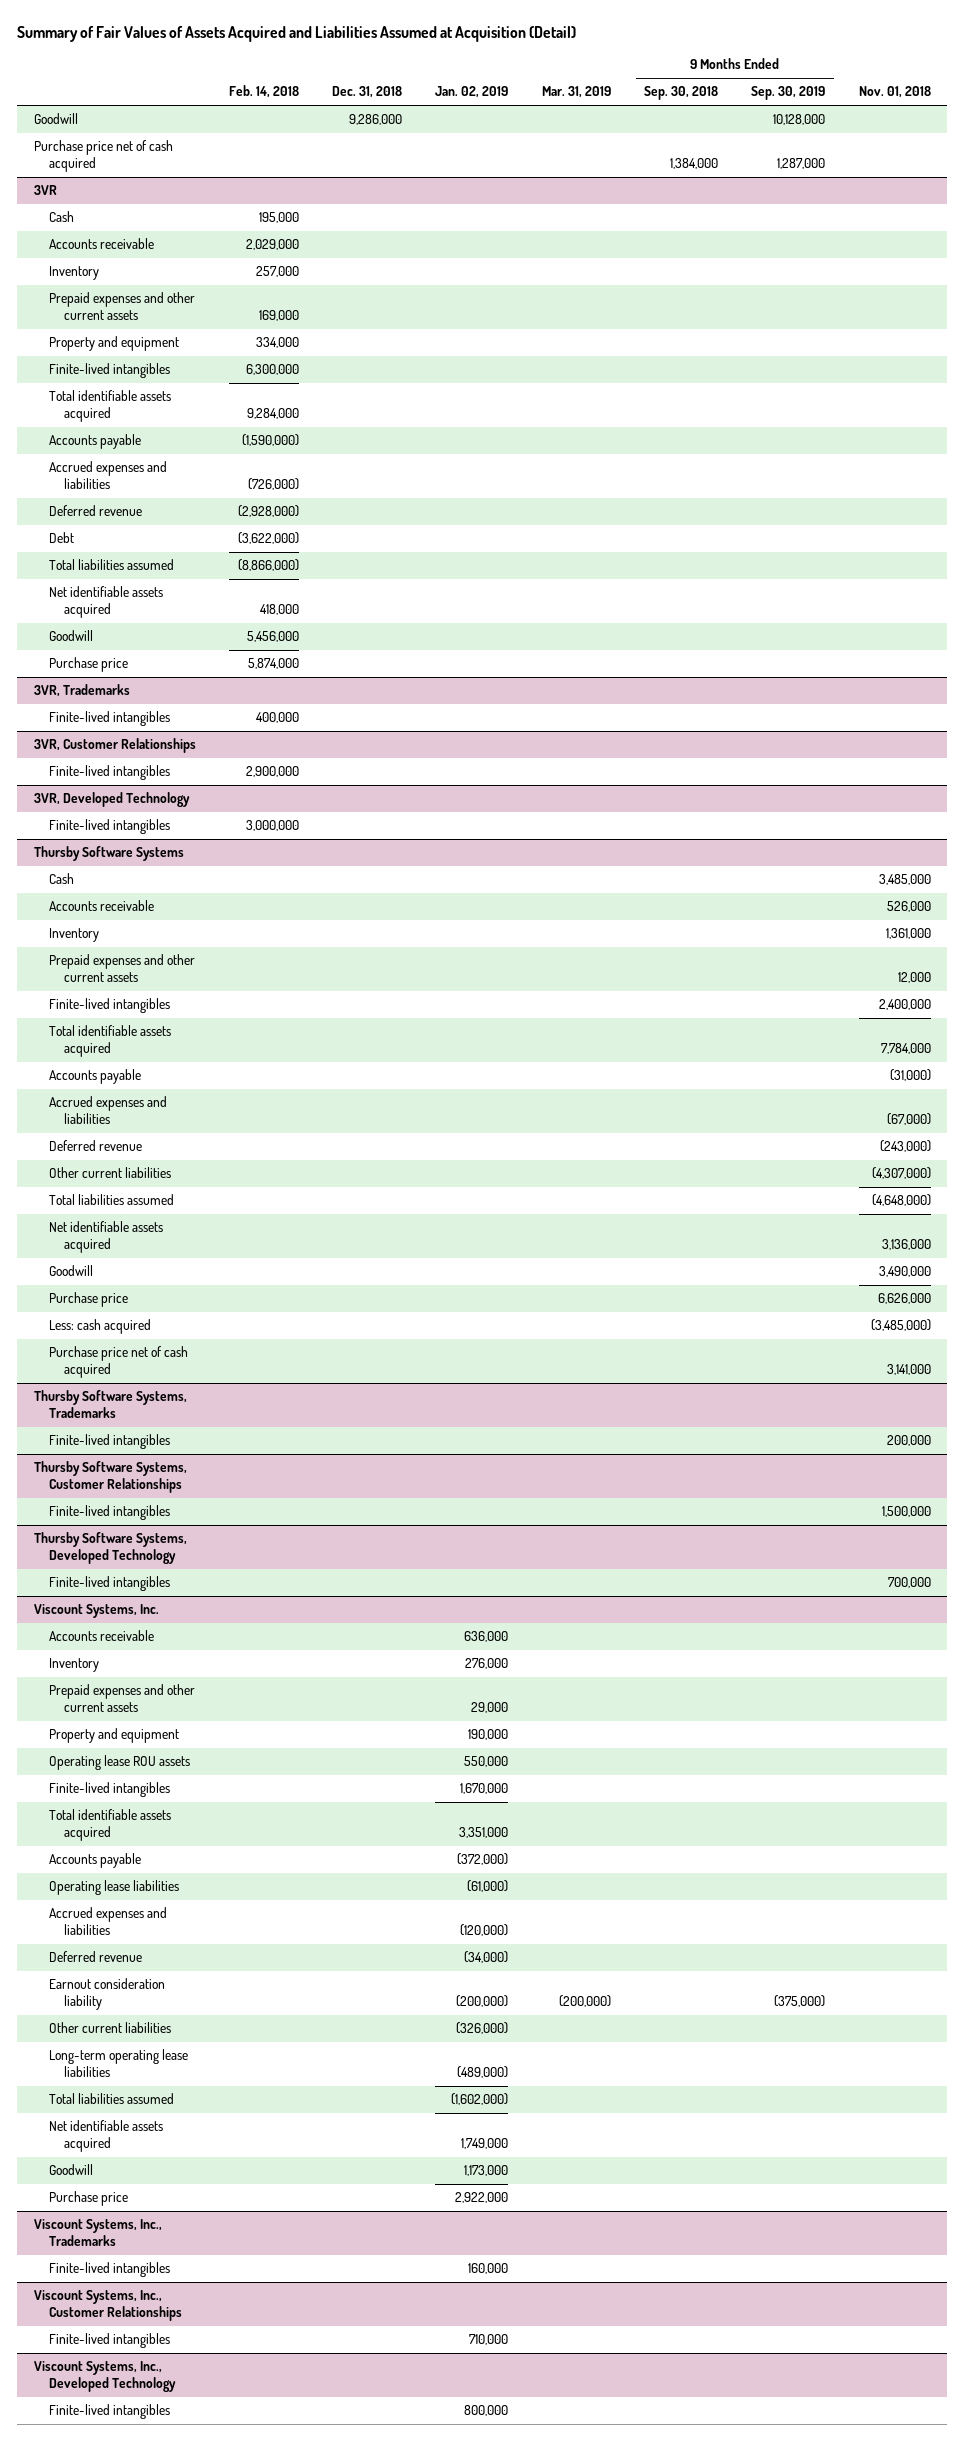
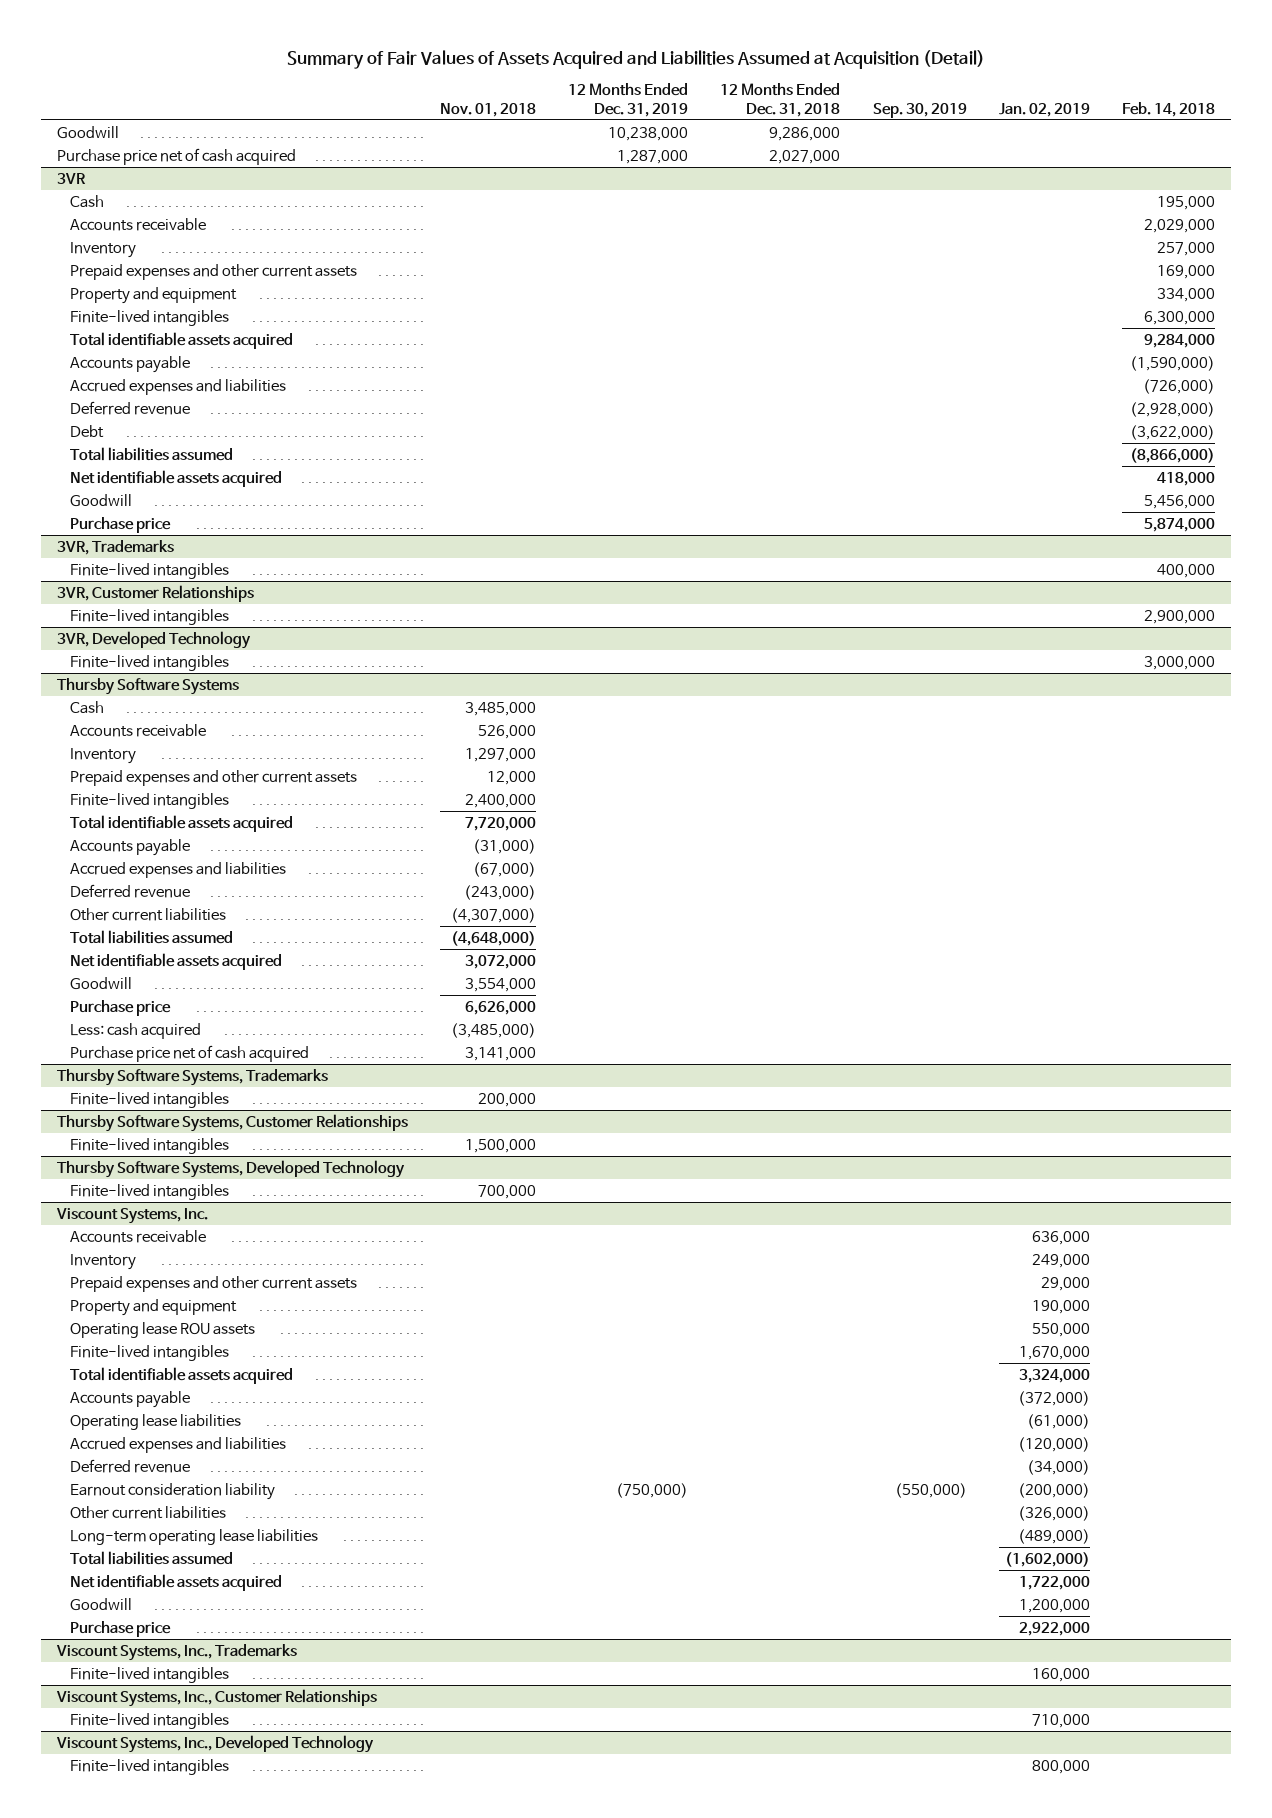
- | Feb. 14, 2018 | Dec. 31, 2018 | Jan. 02, 2019 | Mar. 31, 2019 | 9 Months Ended Sep. 30, 2018 | 9 Months Ended Sep. 30, 2019 | Nov. 01, 2018
+ | Nov. 01, 2018 | 12 Months Ended Dec. 31, 2019 | 12 Months Ended Dec. 31, 2018 | Sep. 30, 2019 | Jan. 02, 2019 | Feb. 14, 2018
@ Thursby Software Systems
- Inventory | | | | | | | 1,361,000
+ Inventory | 1,297,000 | | | | |
- Total identifiable assets acquired | | | | | | | 7,784,000
+ Total identifiable assets acquired | 7,720,000 | | | | |
- Net identifiable assets acquired | | | | | | | 3,136,000
- Goodwill | | | | | | | 3,490,000
+ Net identifiable assets acquired | 3,072,000 | | | | |
+ Goodwill | 3,554,000 | | | | |
@ Viscount Systems, Inc.
- Inventory | | | 276,000 | | | |
+ Inventory | | | | | 249,000 |
- Total identifiable assets acquired | | | 3,351,000 | | | |
+ Total identifiable assets acquired | | | | | 3,324,000 |
- Net identifiable assets acquired | | | 1,749,000 | | | |
- Goodwill | | | 1,173,000 | | | |
+ Net identifiable assets acquired | | | | | 1,722,000 |
+ Goodwill | | | | | 1,200,000 |

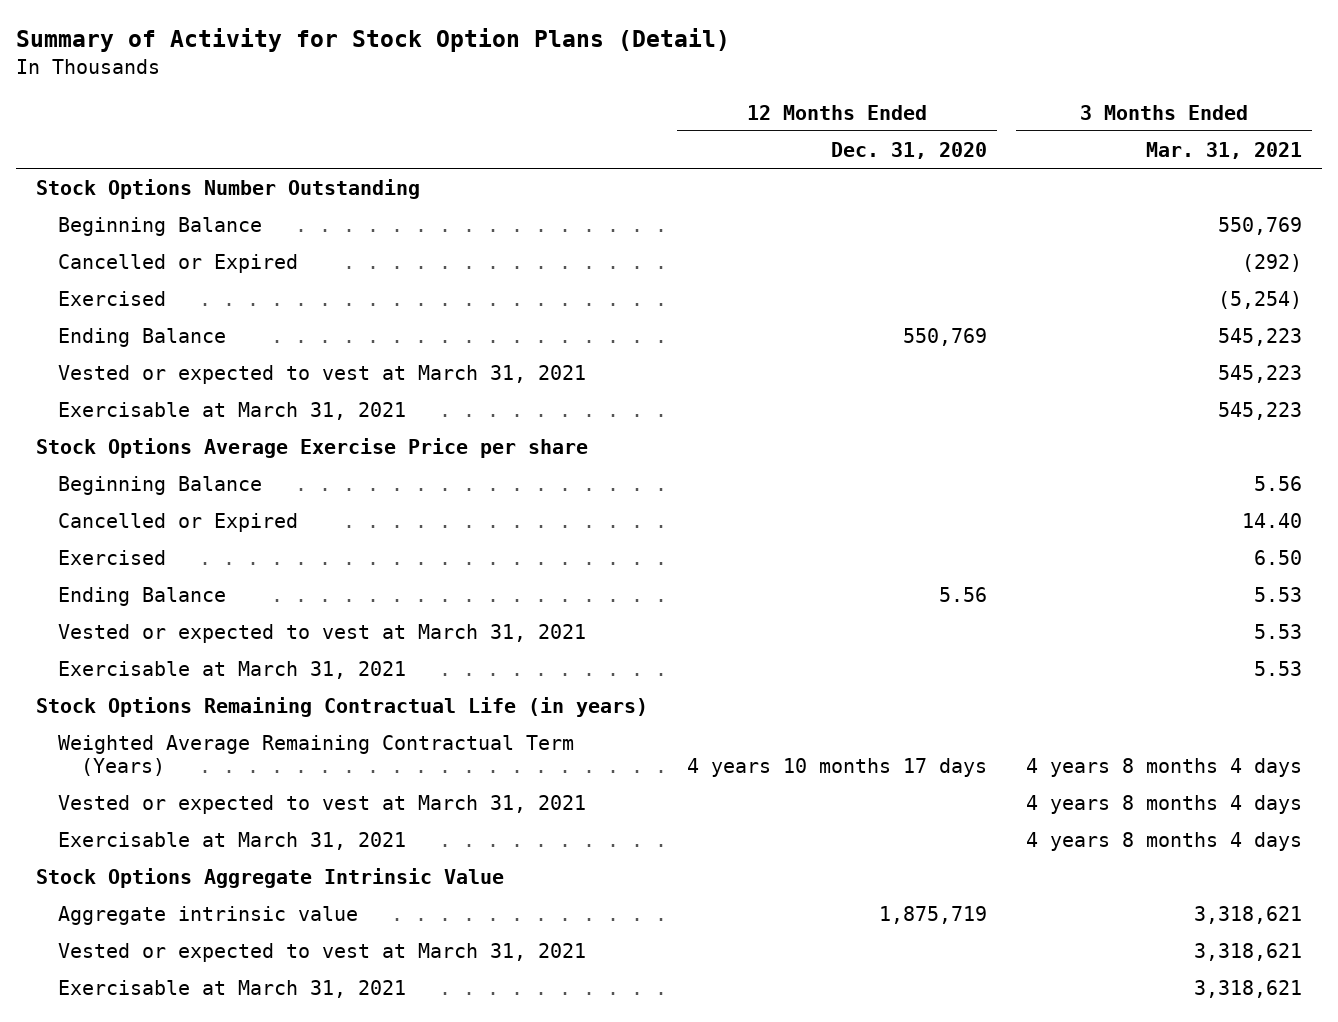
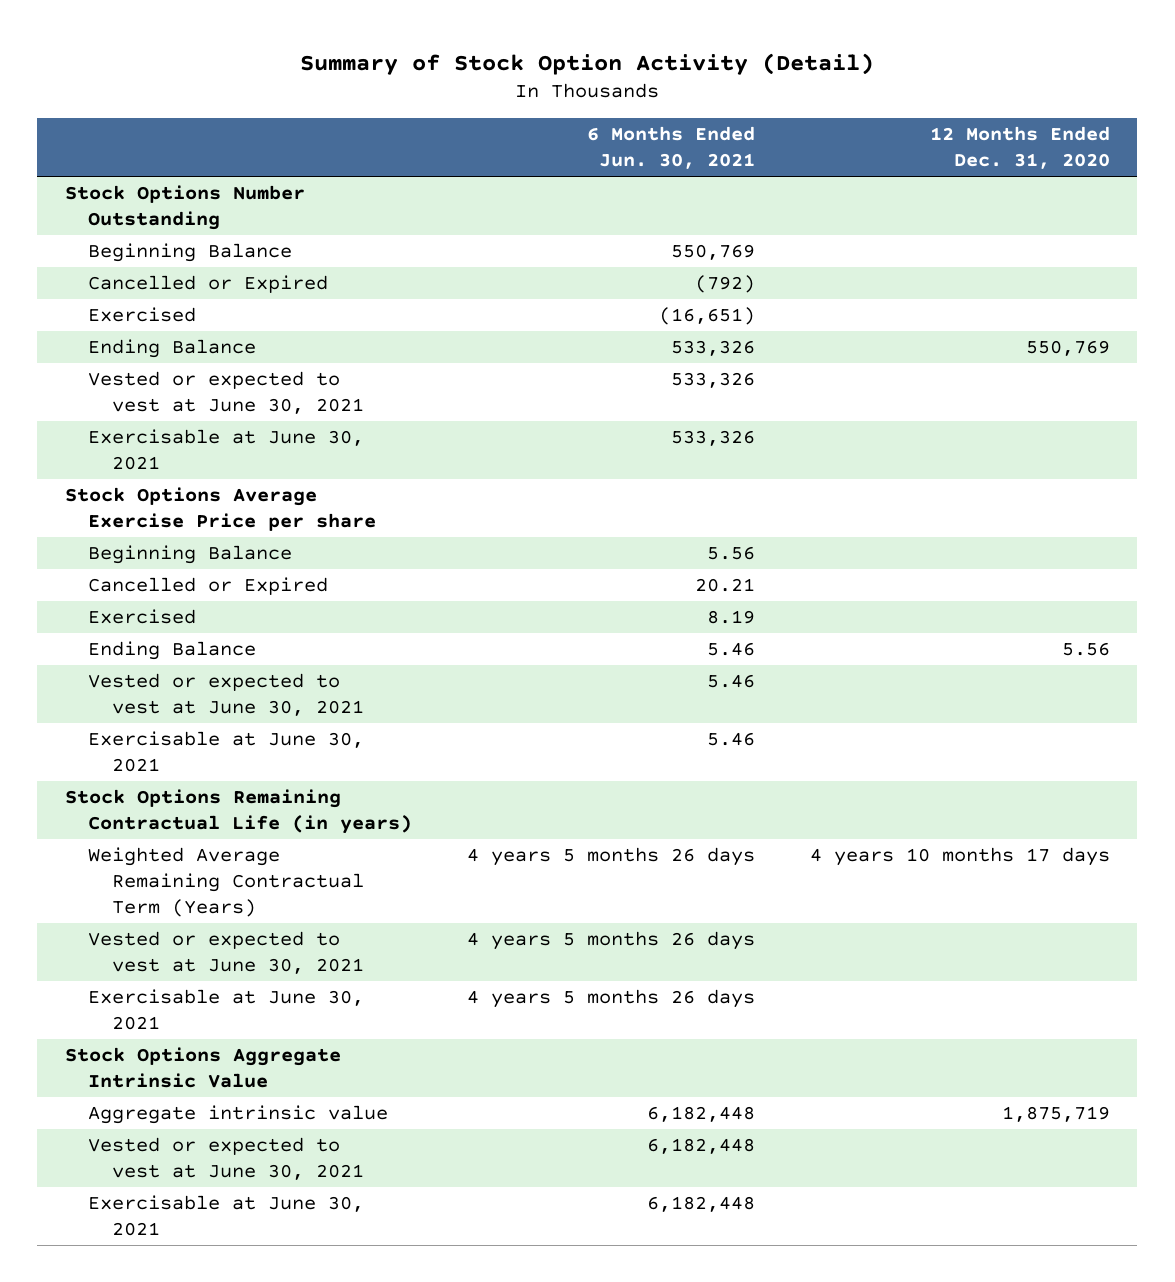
- Summary of Activity for Stock Option Plans (Detail)
+ Summary of Stock Option Activity (Detail)
- | 12 Months Ended Dec. 31, 2020 | 3 Months Ended Mar. 31, 2021
+ | 6 Months Ended Jun. 30, 2021 | 12 Months Ended Dec. 31, 2020
- Vested or expected to vest at March 31, 2021 | | 545,223
- Exercisable at March 31, 2021 | | 545,223
+ Vested or expected to vest at June 30, 2021 | 533,326 |
+ Exercisable at June 30, 2021 | 533,326 |
- Vested or expected to vest at March 31, 2021 | | 5.53
- Exercisable at March 31, 2021 | | 5.53
+ Vested or expected to vest at June 30, 2021 | 5.46 |
+ Exercisable at June 30, 2021 | 5.46 |
- Vested or expected to vest at March 31, 2021 | | 4 years 8 months 4 days
- Exercisable at March 31, 2021 | | 4 years 8 months 4 days
+ Vested or expected to vest at June 30, 2021 | 4 years 5 months 26 days |
+ Exercisable at June 30, 2021 | 4 years 5 months 26 days |
- Vested or expected to vest at March 31, 2021 | | 3,318,621
- Exercisable at March 31, 2021 | | 3,318,621
+ Vested or expected to vest at June 30, 2021 | 6,182,448 |
+ Exercisable at June 30, 2021 | 6,182,448 |

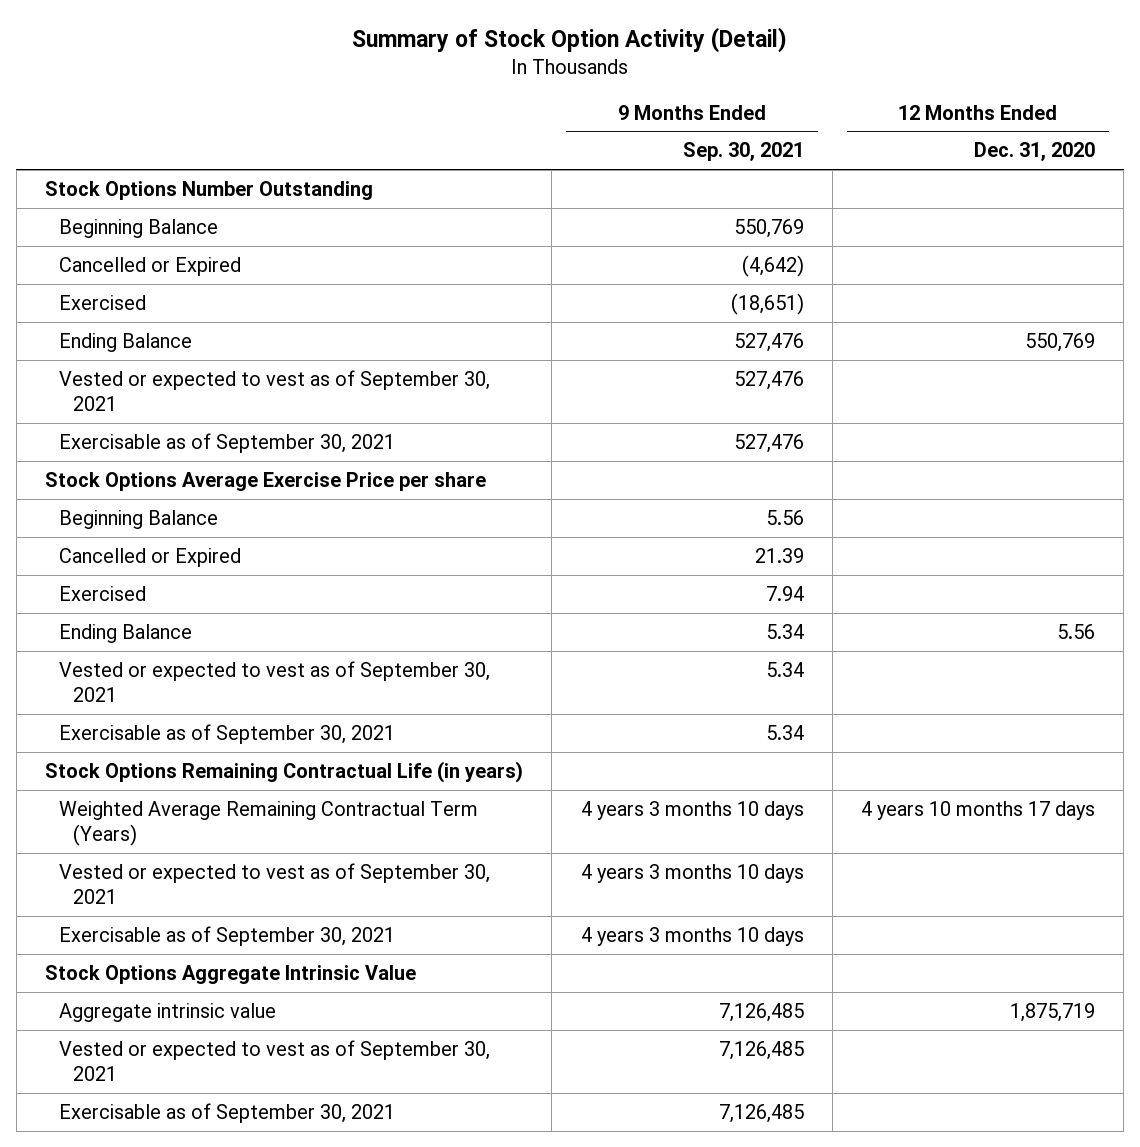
- | 6 Months Ended Jun. 30, 2021 | 12 Months Ended Dec. 31, 2020
+ | 9 Months Ended Sep. 30, 2021 | 12 Months Ended Dec. 31, 2020
- Vested or expected to vest at June 30, 2021 | 533,326 |
- Exercisable at June 30, 2021 | 533,326 |
+ Vested or expected to vest as of September 30, 2021 | 527,476 |
+ Exercisable as of September 30, 2021 | 527,476 |
- Vested or expected to vest at June 30, 2021 | 5.46 |
- Exercisable at June 30, 2021 | 5.46 |
+ Vested or expected to vest as of September 30, 2021 | 5.34 |
+ Exercisable as of September 30, 2021 | 5.34 |
- Vested or expected to vest at June 30, 2021 | 4 years 5 months 26 days |
- Exercisable at June 30, 2021 | 4 years 5 months 26 days |
+ Vested or expected to vest as of September 30, 2021 | 4 years 3 months 10 days |
+ Exercisable as of September 30, 2021 | 4 years 3 months 10 days |
- Vested or expected to vest at June 30, 2021 | 6,182,448 |
- Exercisable at June 30, 2021 | 6,182,448 |
+ Vested or expected to vest as of September 30, 2021 | 7,126,485 |
+ Exercisable as of September 30, 2021 | 7,126,485 |

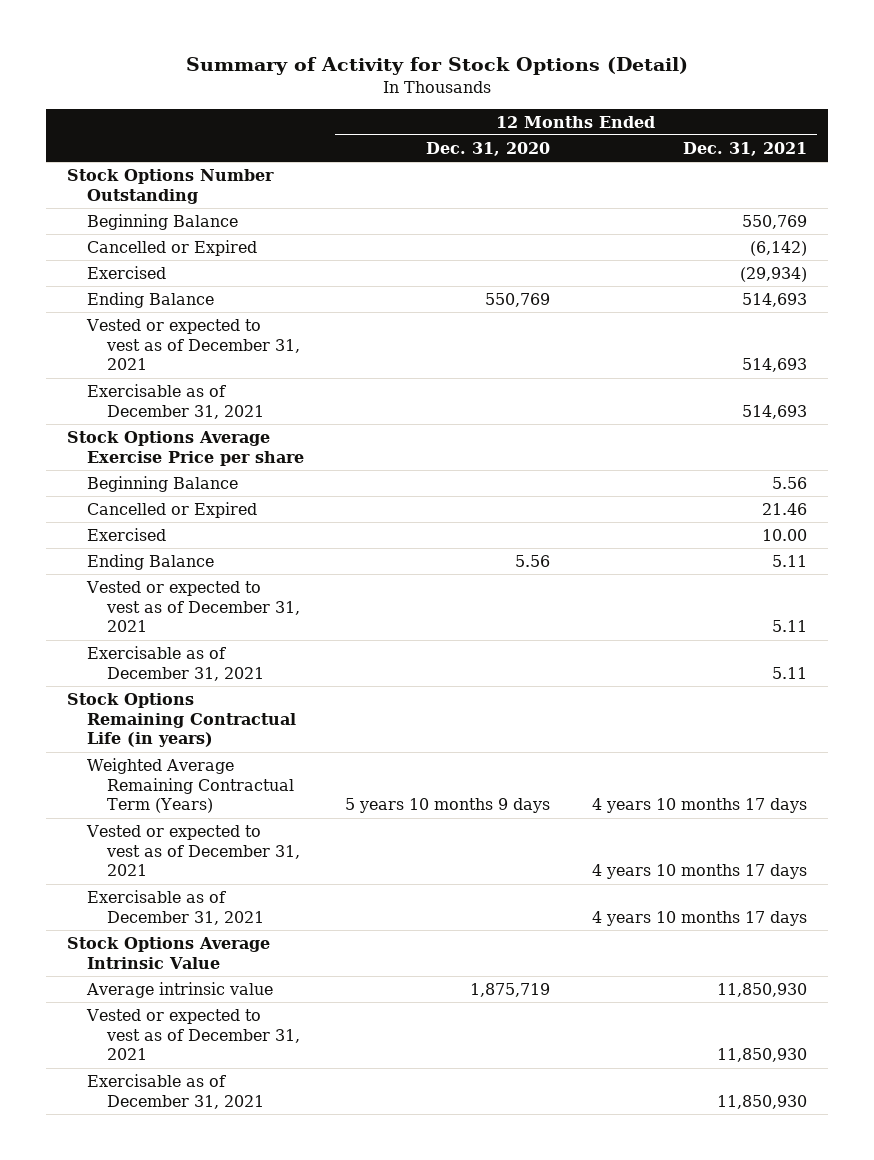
- Summary of Stock Option Activity (Detail)
+ Summary of Activity for Stock Options (Detail)
- | 9 Months Ended Sep. 30, 2021 | 12 Months Ended Dec. 31, 2020
+ | 12 Months Ended Dec. 31, 2020 | 12 Months Ended Dec. 31, 2021
- Vested or expected to vest as of September 30, 2021 | 527,476 |
- Exercisable as of September 30, 2021 | 527,476 |
+ Vested or expected to vest as of December 31, 2021 | | 514,693
+ Exercisable as of December 31, 2021 | | 514,693
- Vested or expected to vest as of September 30, 2021 | 5.34 |
- Exercisable as of September 30, 2021 | 5.34 |
+ Vested or expected to vest as of December 31, 2021 | | 5.11
+ Exercisable as of December 31, 2021 | | 5.11
- Weighted Average Remaining Contractual Term (Years) | 4 years 3 months 10 days | 4 years 10 months 17 days
- Vested or expected to vest as of September 30, 2021 | 4 years 3 months 10 days |
- Exercisable as of September 30, 2021 | 4 years 3 months 10 days |
- Stock Options Aggregate Intrinsic Value
- Aggregate intrinsic value | 7,126,485 | 1,875,719
- Vested or expected to vest as of September 30, 2021 | 7,126,485 |
- Exercisable as of September 30, 2021 | 7,126,485 |
+ Weighted Average Remaining Contractual Term (Years) | 5 years 10 months 9 days | 4 years 10 months 17 days
+ Vested or expected to vest as of December 31, 2021 | | 4 years 10 months 17 days
+ Exercisable as of December 31, 2021 | | 4 years 10 months 17 days
+ Stock Options Average Intrinsic Value
+ Average intrinsic value | 1,875,719 | 11,850,930
+ Vested or expected to vest as of December 31, 2021 | | 11,850,930
+ Exercisable as of December 31, 2021 | | 11,850,930

